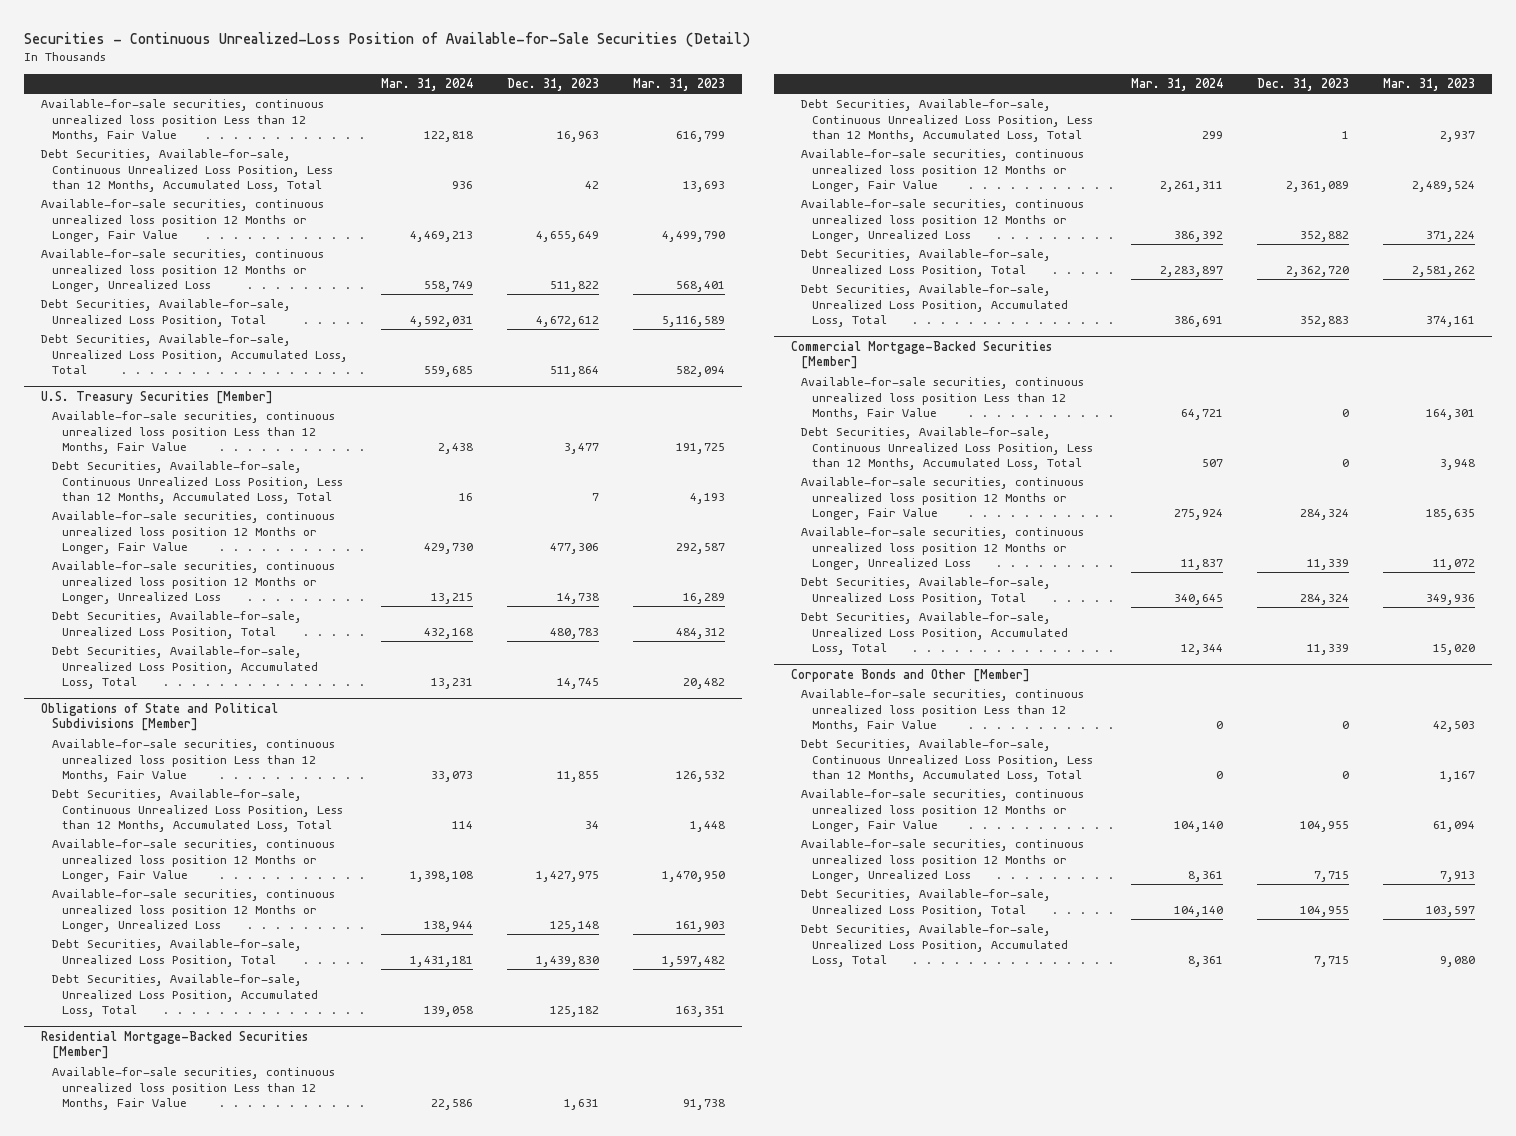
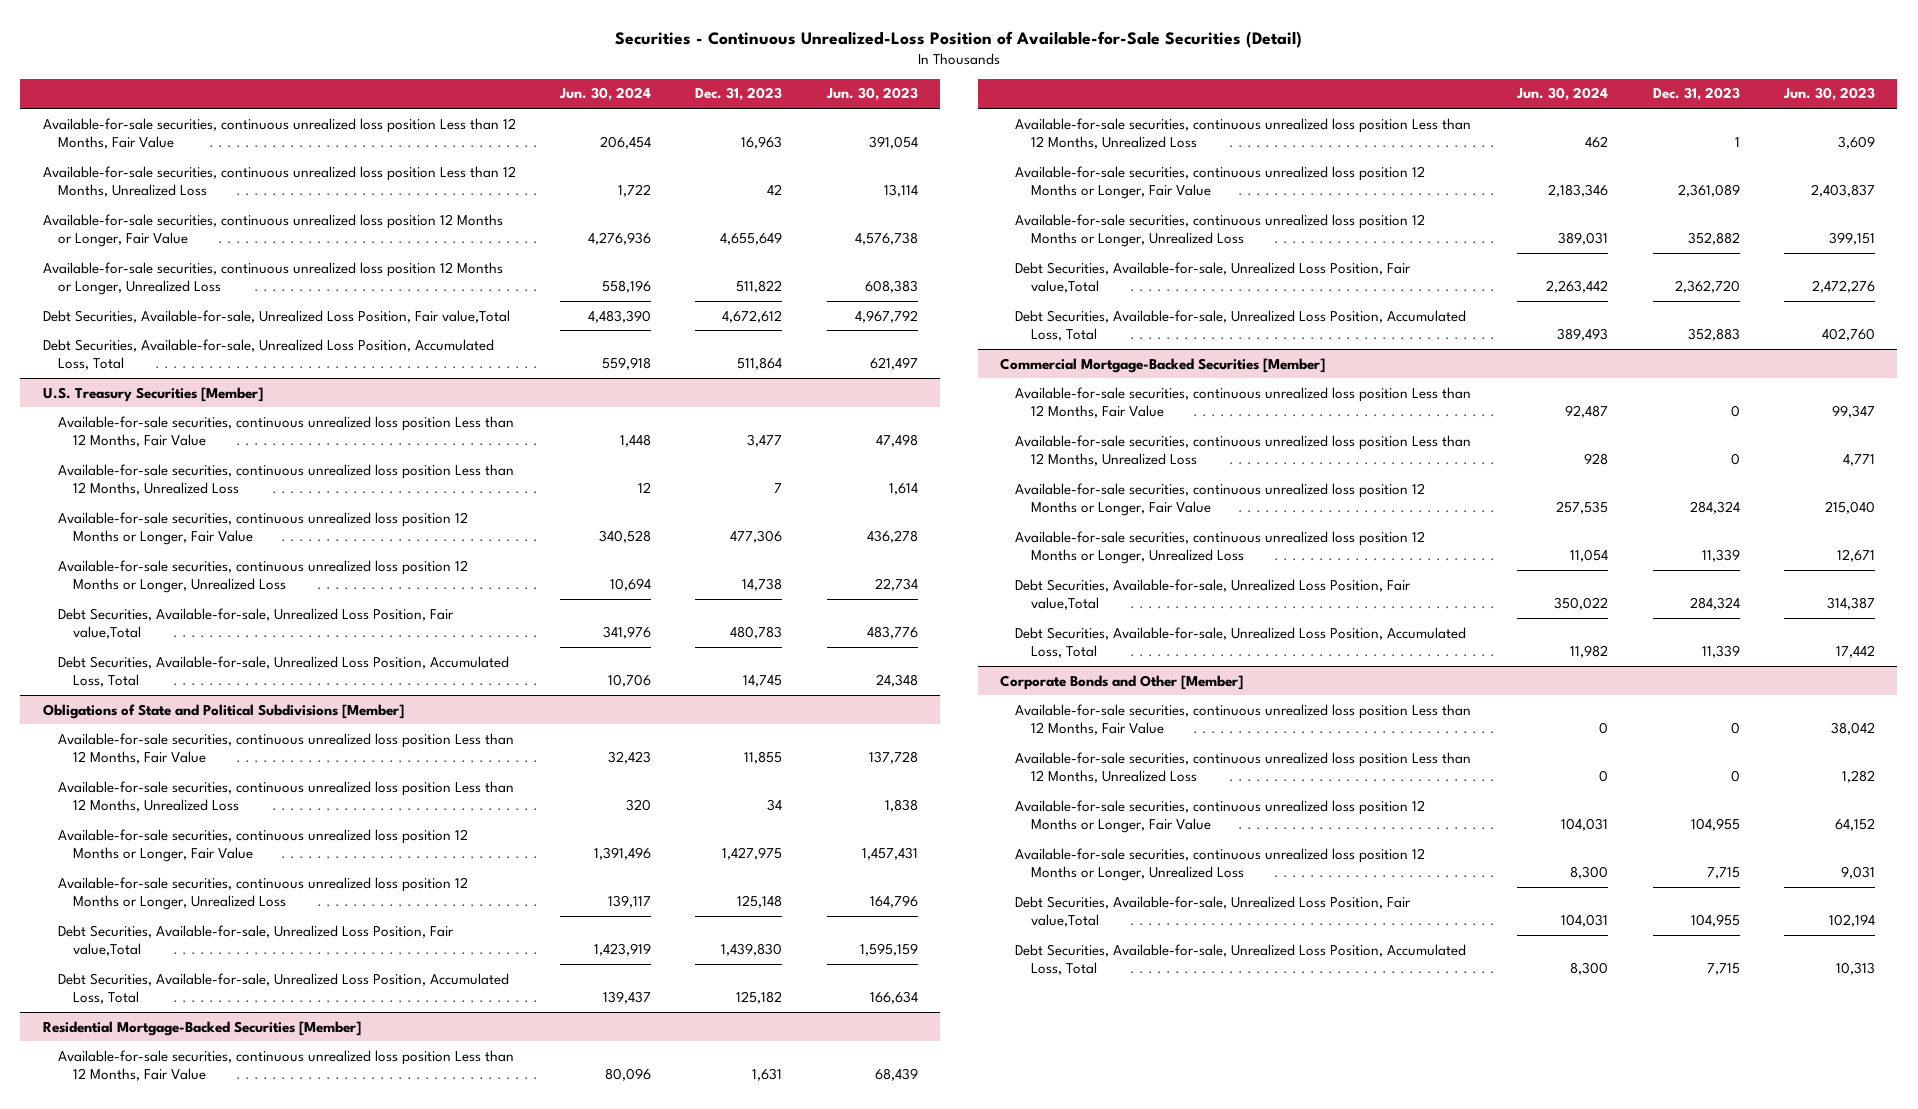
- | Mar. 31, 2024 | Dec. 31, 2023 | Mar. 31, 2023
+ | Jun. 30, 2024 | Dec. 31, 2023 | Jun. 30, 2023
- Debt Securities, Available-for-sale, Continuous Unrealized Loss Position, Less than 12 Months, Accumulated Loss, Total | 936 | 42 | 13,693
+ Available-for-sale securities, continuous unrealized loss position Less than 12 Months, Unrealized Loss | 1,722 | 42 | 13,114
- Debt Securities, Available-for-sale, Unrealized Loss Position, Total | 4,592,031 | 4,672,612 | 5,116,589
+ Debt Securities, Available-for-sale, Unrealized Loss Position, Fair value,Total | 4,483,390 | 4,672,612 | 4,967,792
@ U.S. Treasury Securities [Member]
- Debt Securities, Available-for-sale, Continuous Unrealized Loss Position, Less than 12 Months, Accumulated Loss, Total | 16 | 7 | 4,193
+ Available-for-sale securities, continuous unrealized loss position Less than 12 Months, Unrealized Loss | 12 | 7 | 1,614
- Debt Securities, Available-for-sale, Unrealized Loss Position, Total | 432,168 | 480,783 | 484,312
+ Debt Securities, Available-for-sale, Unrealized Loss Position, Fair value,Total | 341,976 | 480,783 | 483,776
@ Obligations of State and Political Subdivisions [Member]
- Debt Securities, Available-for-sale, Continuous Unrealized Loss Position, Less than 12 Months, Accumulated Loss, Total | 114 | 34 | 1,448
+ Available-for-sale securities, continuous unrealized loss position Less than 12 Months, Unrealized Loss | 320 | 34 | 1,838
- Debt Securities, Available-for-sale, Unrealized Loss Position, Total | 1,431,181 | 1,439,830 | 1,597,482
+ Debt Securities, Available-for-sale, Unrealized Loss Position, Fair value,Total | 1,423,919 | 1,439,830 | 1,595,159
@ Residential Mortgage-Backed Securities [Member]
- Debt Securities, Available-for-sale, Continuous Unrealized Loss Position, Less than 12 Months, Accumulated Loss, Total | 299 | 1 | 2,937
+ Available-for-sale securities, continuous unrealized loss position Less than 12 Months, Unrealized Loss | 462 | 1 | 3,609
- Debt Securities, Available-for-sale, Unrealized Loss Position, Total | 2,283,897 | 2,362,720 | 2,581,262
+ Debt Securities, Available-for-sale, Unrealized Loss Position, Fair value,Total | 2,263,442 | 2,362,720 | 2,472,276
@ Commercial Mortgage-Backed Securities [Member]
- Debt Securities, Available-for-sale, Continuous Unrealized Loss Position, Less than 12 Months, Accumulated Loss, Total | 507 | 0 | 3,948
+ Available-for-sale securities, continuous unrealized loss position Less than 12 Months, Unrealized Loss | 928 | 0 | 4,771
- Debt Securities, Available-for-sale, Unrealized Loss Position, Total | 340,645 | 284,324 | 349,936
+ Debt Securities, Available-for-sale, Unrealized Loss Position, Fair value,Total | 350,022 | 284,324 | 314,387
@ Corporate Bonds and Other [Member]
- Debt Securities, Available-for-sale, Continuous Unrealized Loss Position, Less than 12 Months, Accumulated Loss, Total | 0 | 0 | 1,167
+ Available-for-sale securities, continuous unrealized loss position Less than 12 Months, Unrealized Loss | 0 | 0 | 1,282
- Debt Securities, Available-for-sale, Unrealized Loss Position, Total | 104,140 | 104,955 | 103,597
+ Debt Securities, Available-for-sale, Unrealized Loss Position, Fair value,Total | 104,031 | 104,955 | 102,194

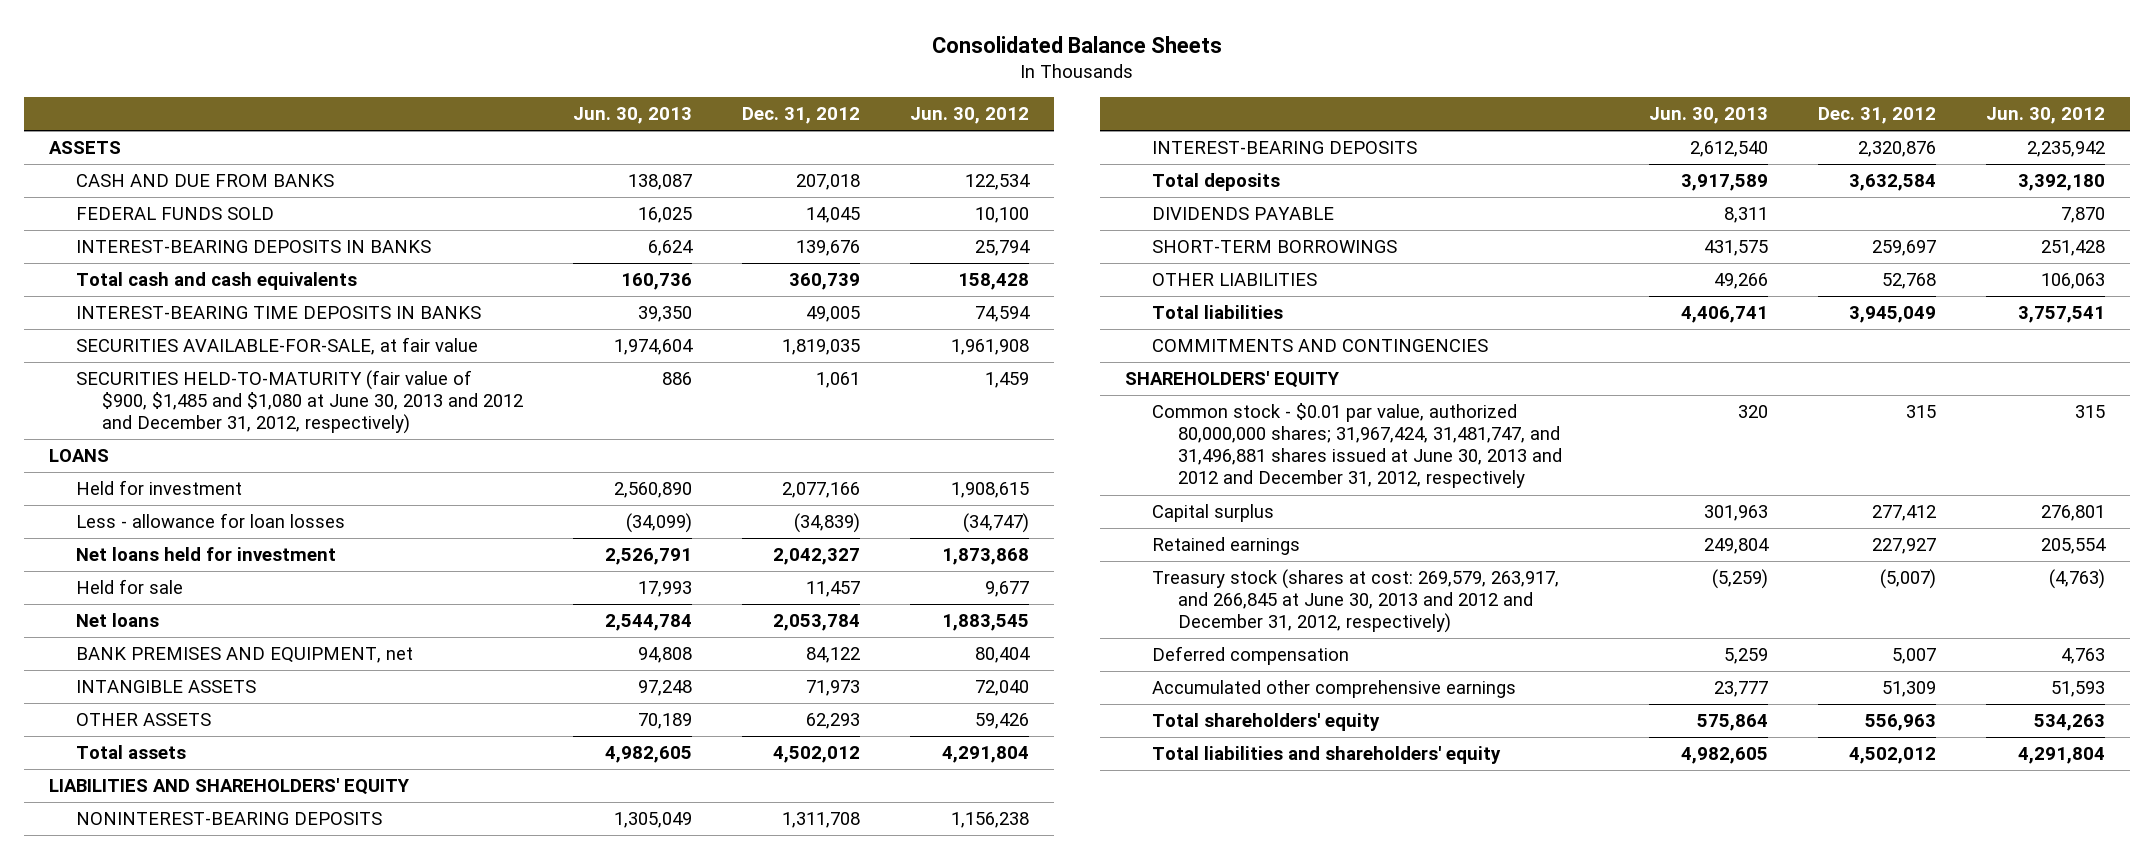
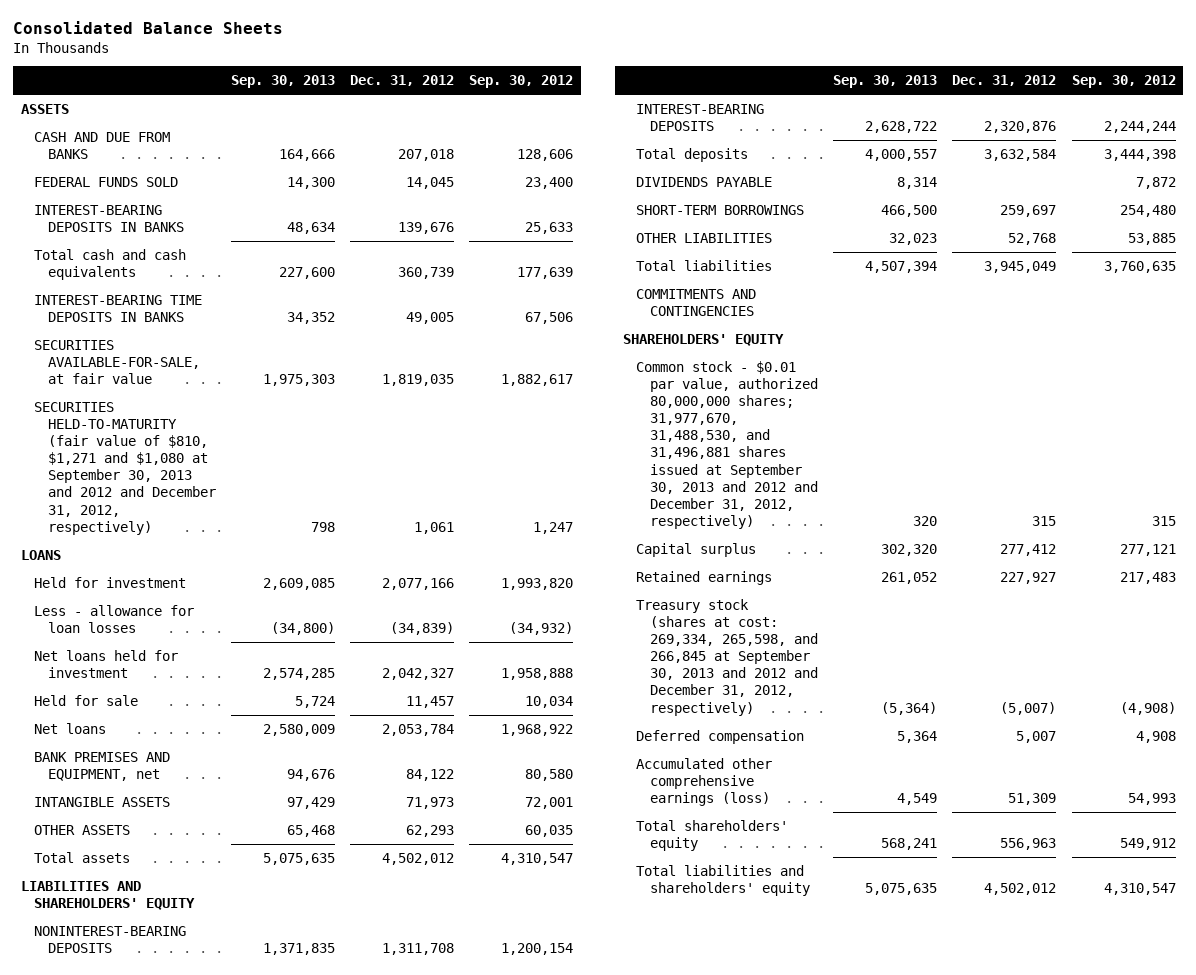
- | Jun. 30, 2013 | Dec. 31, 2012 | Jun. 30, 2012
+ | Sep. 30, 2013 | Dec. 31, 2012 | Sep. 30, 2012
- SECURITIES HELD-TO-MATURITY (fair value of $900, $1,485 and $1,080 at June 30, 2013 and 2012 and December 31, 2012, respectively) | 886 | 1,061 | 1,459
+ SECURITIES HELD-TO-MATURITY (fair value of $810, $1,271 and $1,080 at September 30, 2013 and 2012 and December 31, 2012, respectively) | 798 | 1,061 | 1,247
- Common stock - $0.01 par value, authorized 80,000,000 shares; 31,967,424, 31,481,747, and 31,496,881 shares issued at June 30, 2013 and 2012 and December 31, 2012, respectively | 320 | 315 | 315
+ Common stock - $0.01 par value, authorized 80,000,000 shares; 31,977,670, 31,488,530, and 31,496,881 shares issued at September 30, 2013 and 2012 and December 31, 2012, respectively) | 320 | 315 | 315
- Treasury stock (shares at cost: 269,579, 263,917, and 266,845 at June 30, 2013 and 2012 and December 31, 2012, respectively) | (5,259) | (5,007) | (4,763)
+ Treasury stock (shares at cost: 269,334, 265,598, and 266,845 at September 30, 2013 and 2012 and December 31, 2012, respectively) | (5,364) | (5,007) | (4,908)
- Accumulated other comprehensive earnings | 23,777 | 51,309 | 51,593
+ Accumulated other comprehensive earnings (loss) | 4,549 | 51,309 | 54,993

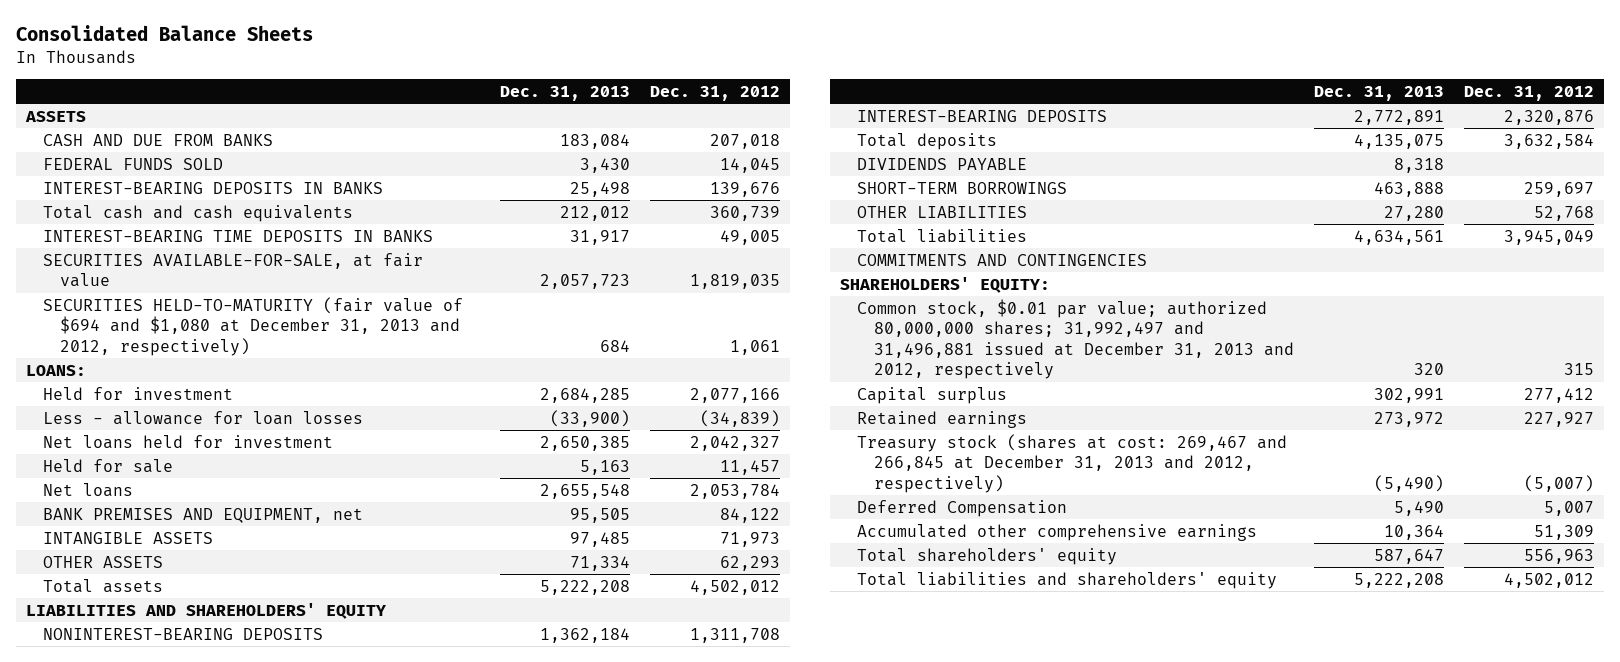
- | Sep. 30, 2013 | Dec. 31, 2012 | Sep. 30, 2012
+ | Dec. 31, 2013 | Dec. 31, 2012
- SECURITIES HELD-TO-MATURITY (fair value of $810, $1,271 and $1,080 at September 30, 2013 and 2012 and December 31, 2012, respectively) | 798 | 1,061 | 1,247
- LOANS
+ SECURITIES HELD-TO-MATURITY (fair value of $694 and $1,080 at December 31, 2013 and 2012, respectively) | 684 | 1,061
+ LOANS:
- SHAREHOLDERS' EQUITY
- Common stock - $0.01 par value, authorized 80,000,000 shares; 31,977,670, 31,488,530, and 31,496,881 shares issued at September 30, 2013 and 2012 and December 31, 2012, respectively) | 320 | 315 | 315
+ SHAREHOLDERS' EQUITY:
+ Common stock, $0.01 par value; authorized 80,000,000 shares; 31,992,497 and 31,496,881 issued at December 31, 2013 and 2012, respectively | 320 | 315
- Treasury stock (shares at cost: 269,334, 265,598, and 266,845 at September 30, 2013 and 2012 and December 31, 2012, respectively) | (5,364) | (5,007) | (4,908)
- Deferred compensation | 5,364 | 5,007 | 4,908
- Accumulated other comprehensive earnings (loss) | 4,549 | 51,309 | 54,993
+ Treasury stock (shares at cost: 269,467 and 266,845 at December 31, 2013 and 2012, respectively) | (5,490) | (5,007)
+ Deferred Compensation | 5,490 | 5,007
+ Accumulated other comprehensive earnings | 10,364 | 51,309

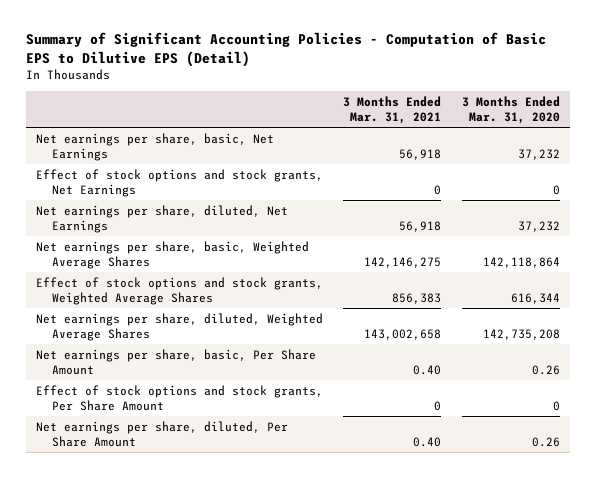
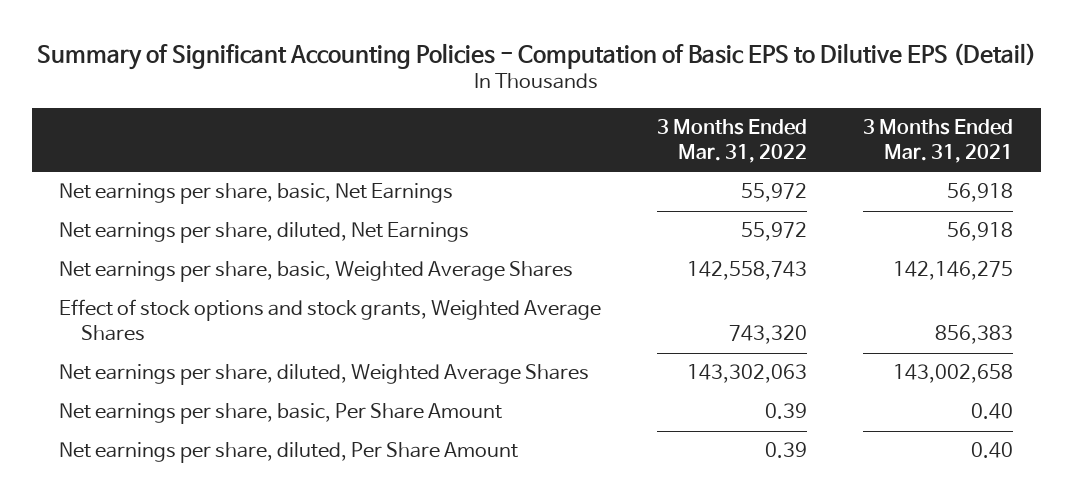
- | 3 Months Ended Mar. 31, 2021 | 3 Months Ended Mar. 31, 2020
+ | 3 Months Ended Mar. 31, 2022 | 3 Months Ended Mar. 31, 2021
- Effect of stock options and stock grants, Net Earnings | 0 | 0
- Effect of stock options and stock grants, Per Share Amount | 0 | 0

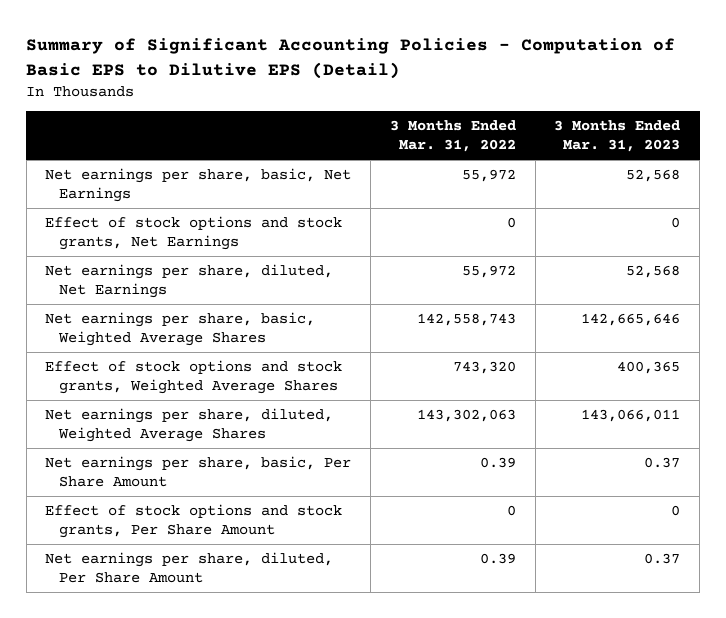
- | 3 Months Ended Mar. 31, 2022 | 3 Months Ended Mar. 31, 2021
+ | 3 Months Ended Mar. 31, 2022 | 3 Months Ended Mar. 31, 2023
+ Effect of stock options and stock grants, Net Earnings | 0 | 0
+ Effect of stock options and stock grants, Per Share Amount | 0 | 0

